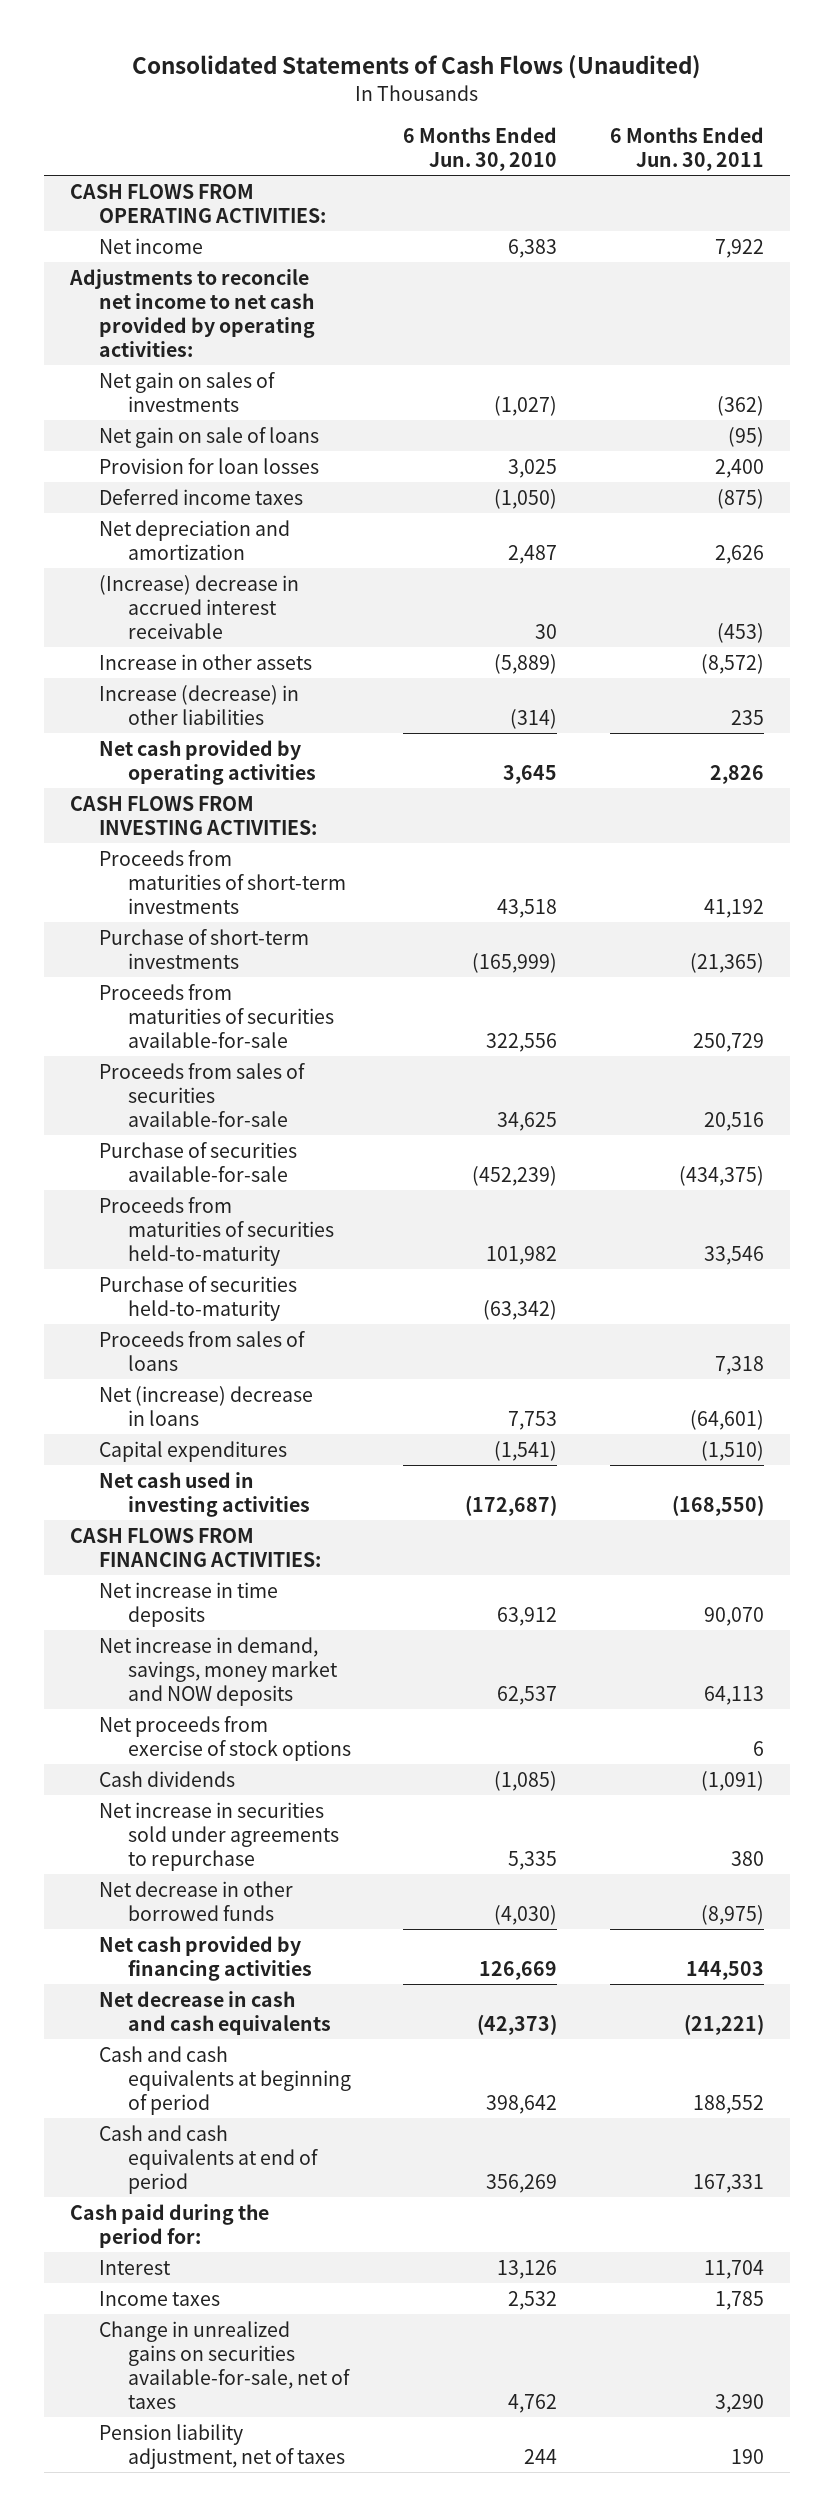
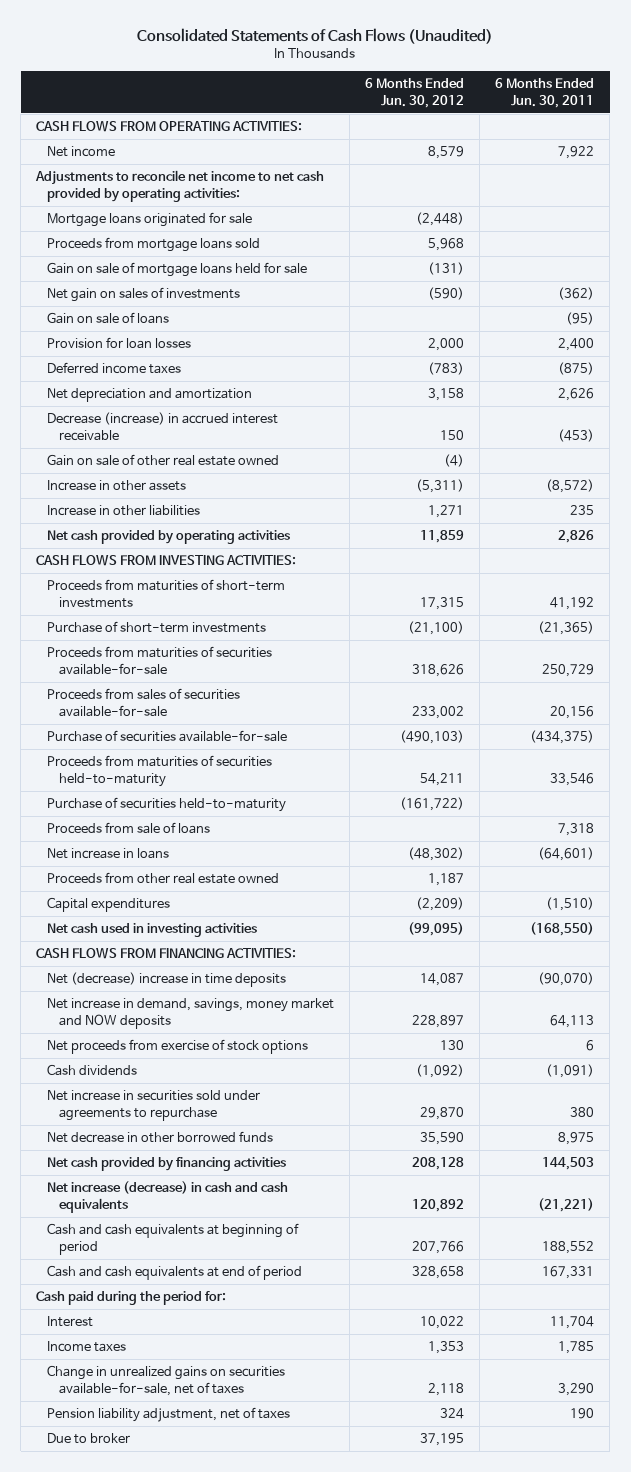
- | 6 Months Ended Jun. 30, 2010 | 6 Months Ended Jun. 30, 2011
+ | 6 Months Ended Jun. 30, 2012 | 6 Months Ended Jun. 30, 2011
+ Mortgage loans originated for sale | (2,448) |
+ Proceeds from mortgage loans sold | 5,968 |
+ Gain on sale of mortgage loans held for sale | (131) |
- Net gain on sale of loans | | (95)
+ Gain on sale of loans | | (95)
- (Increase) decrease in accrued interest receivable | 30 | (453)
+ Decrease (increase) in accrued interest receivable | 150 | (453)
+ Gain on sale of other real estate owned | (4) |
- Increase (decrease) in other liabilities | (314) | 235
+ Increase in other liabilities | 1,271 | 235
- Proceeds from sales of securities available-for-sale | 34,625 | 20,516
+ Proceeds from sales of securities available-for-sale | 233,002 | 20,156
- Proceeds from sales of loans | | 7,318
- Net (increase) decrease in loans | 7,753 | (64,601)
+ Proceeds from sale of loans | | 7,318
+ Net increase in loans | (48,302) | (64,601)
+ Proceeds from other real estate owned | 1,187 |
- Net increase in time deposits | 63,912 | 90,070
+ Net (decrease) increase in time deposits | 14,087 | (90,070)
- Net decrease in other borrowed funds | (4,030) | (8,975)
+ Net decrease in other borrowed funds | 35,590 | 8,975
- Net decrease in cash and cash equivalents | (42,373) | (21,221)
+ Net increase (decrease) in cash and cash equivalents | 120,892 | (21,221)
+ Due to broker | 37,195 |

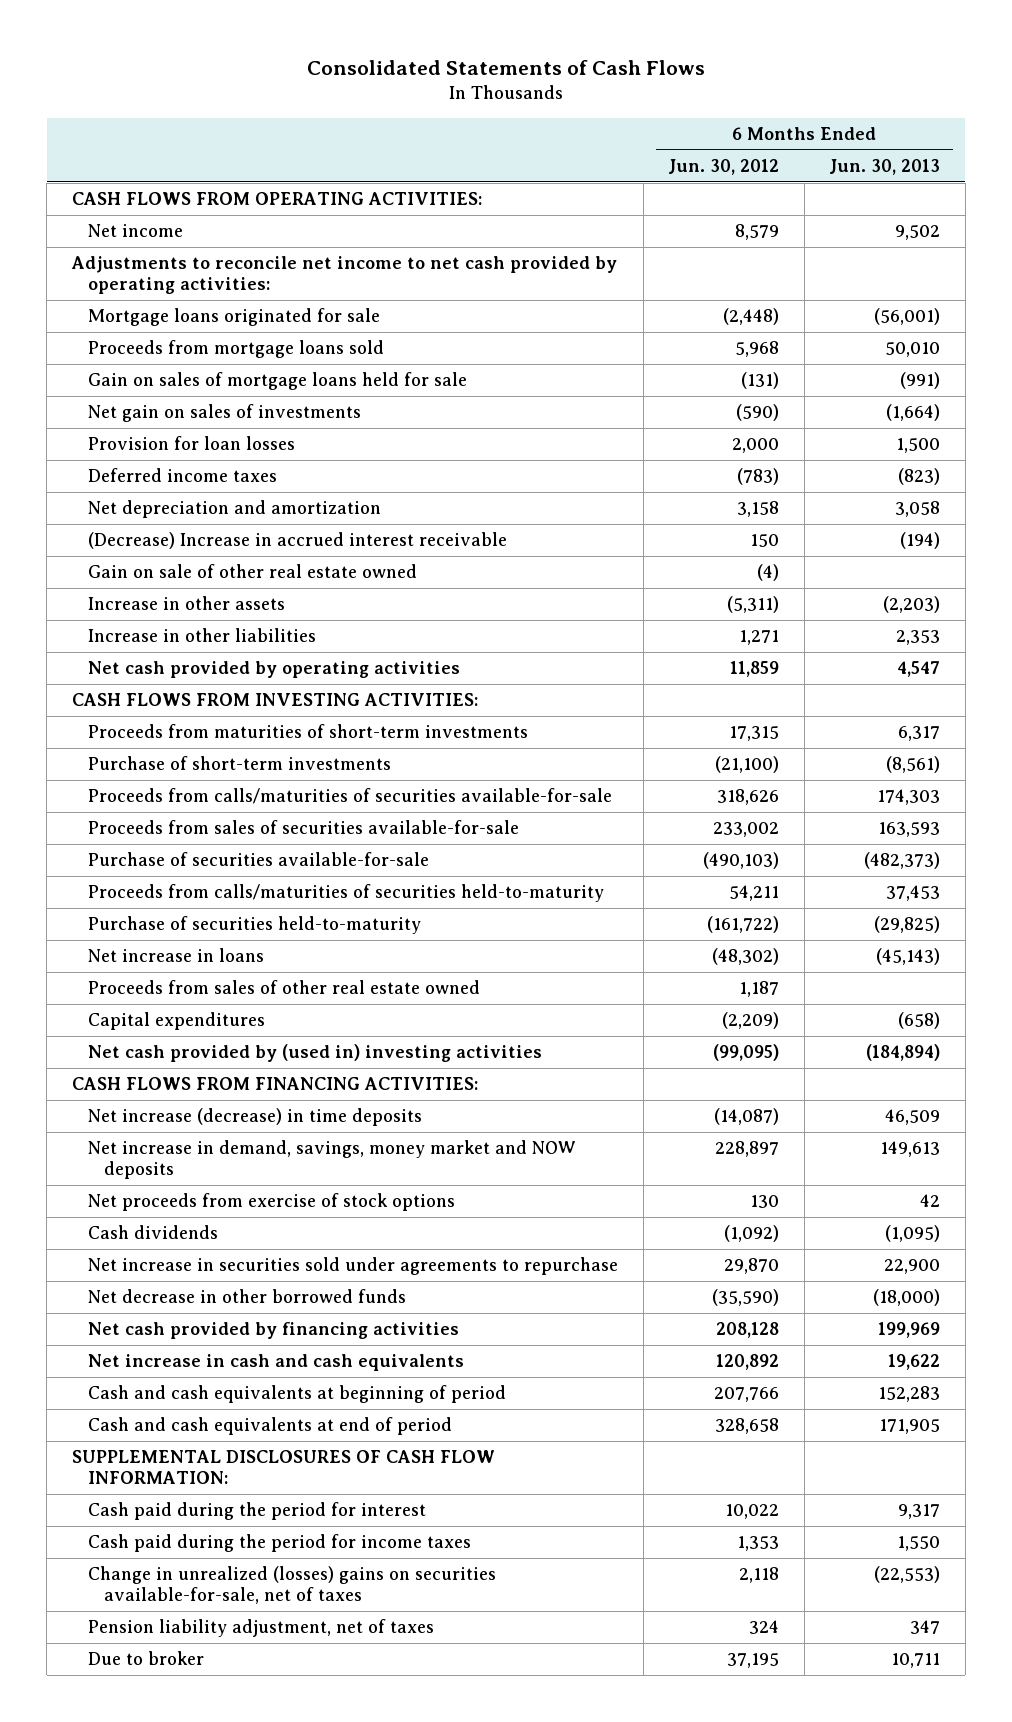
- Consolidated Statements of Cash Flows (Unaudited)
+ Consolidated Statements of Cash Flows
- | 6 Months Ended Jun. 30, 2012 | 6 Months Ended Jun. 30, 2011
+ | 6 Months Ended Jun. 30, 2012 | 6 Months Ended Jun. 30, 2013
- Gain on sale of mortgage loans held for sale | (131) |
+ Gain on sales of mortgage loans held for sale | (131) | (991)
- Gain on sale of loans | | (95)
- Decrease (increase) in accrued interest receivable | 150 | (453)
+ (Decrease) Increase in accrued interest receivable | 150 | (194)
- Proceeds from maturities of securities available-for-sale | 318,626 | 250,729
+ Proceeds from calls/maturities of securities available-for-sale | 318,626 | 174,303
- Proceeds from maturities of securities held-to-maturity | 54,211 | 33,546
+ Proceeds from calls/maturities of securities held-to-maturity | 54,211 | 37,453
- Proceeds from sale of loans | | 7,318
- Proceeds from other real estate owned | 1,187 |
+ Proceeds from sales of other real estate owned | 1,187 |
- Net cash used in investing activities | (99,095) | (168,550)
+ Net cash provided by (used in) investing activities | (99,095) | (184,894)
- Net (decrease) increase in time deposits | 14,087 | (90,070)
+ Net increase (decrease) in time deposits | (14,087) | 46,509
- Net decrease in other borrowed funds | 35,590 | 8,975
+ Net decrease in other borrowed funds | (35,590) | (18,000)
- Net increase (decrease) in cash and cash equivalents | 120,892 | (21,221)
+ Net increase in cash and cash equivalents | 120,892 | 19,622
- Cash paid during the period for:
- Interest | 10,022 | 11,704
- Income taxes | 1,353 | 1,785
- Change in unrealized gains on securities available-for-sale, net of taxes | 2,118 | 3,290
+ SUPPLEMENTAL DISCLOSURES OF CASH FLOW INFORMATION:
+ Cash paid during the period for interest | 10,022 | 9,317
+ Cash paid during the period for income taxes | 1,353 | 1,550
+ Change in unrealized (losses) gains on securities available-for-sale, net of taxes | 2,118 | (22,553)

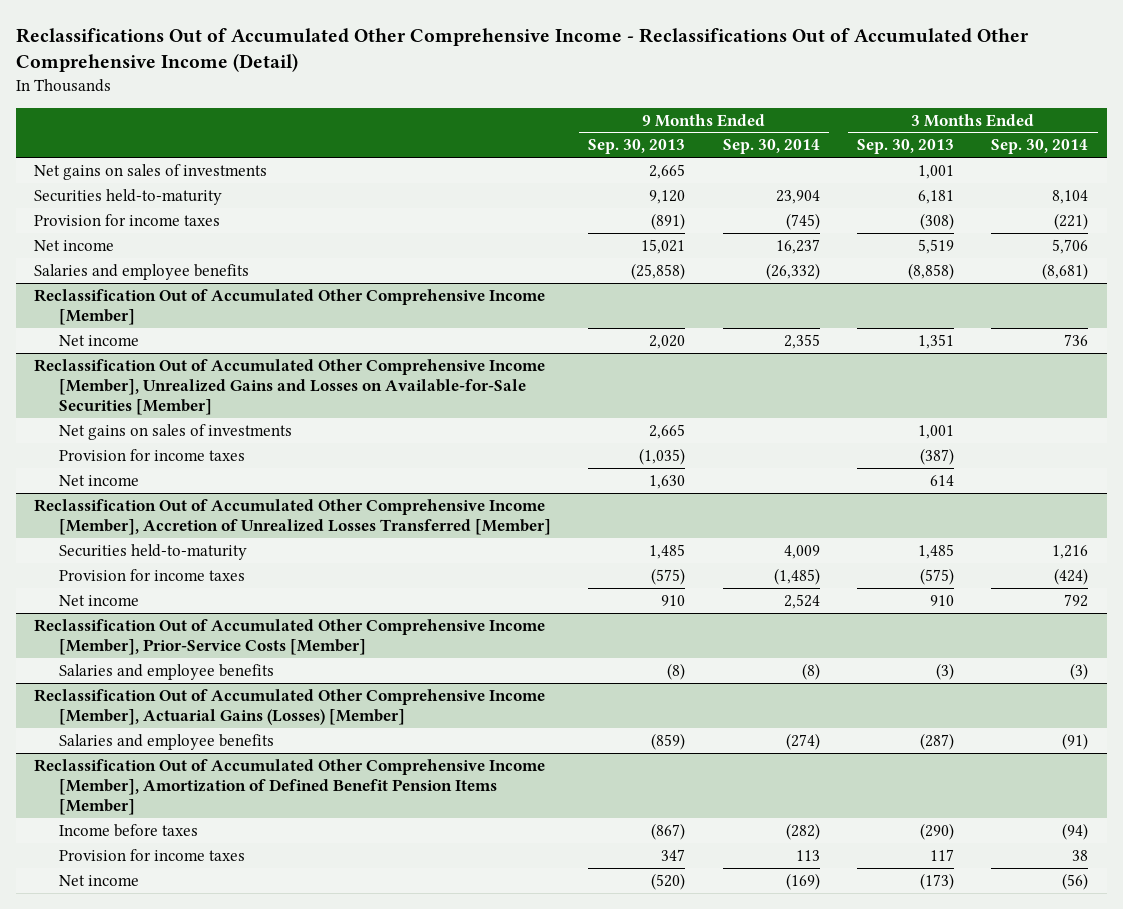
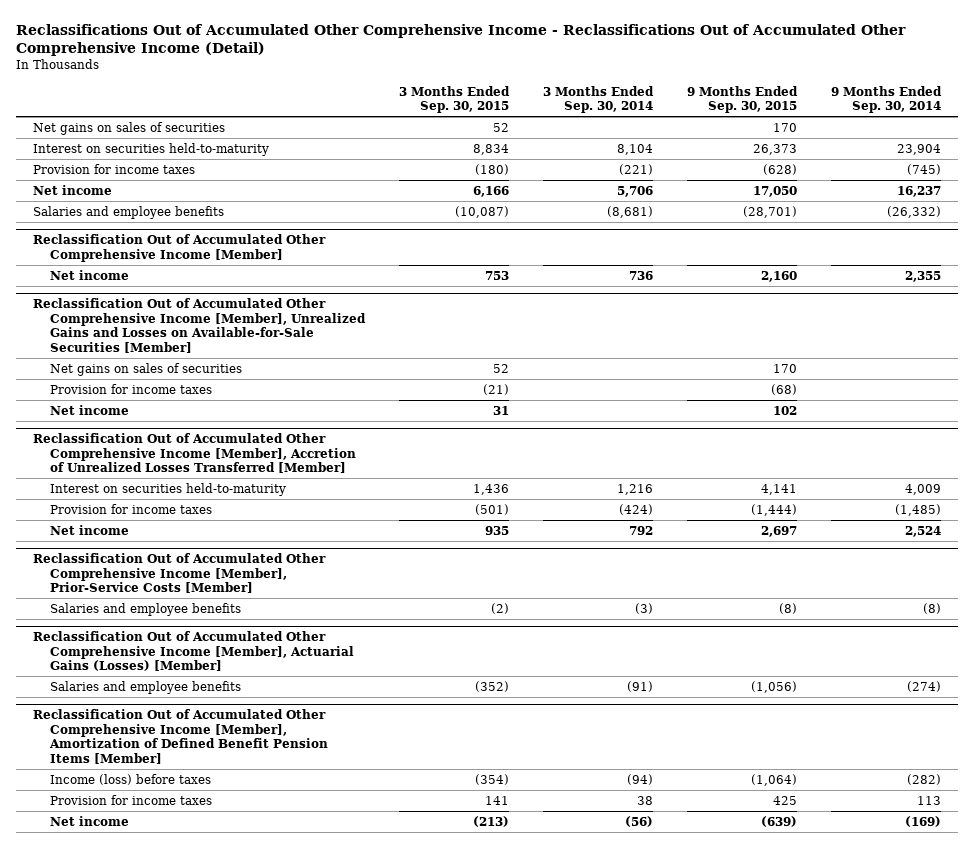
- | 9 Months Ended Sep. 30, 2013 | 9 Months Ended Sep. 30, 2014 | 3 Months Ended Sep. 30, 2013 | 3 Months Ended Sep. 30, 2014
+ | 3 Months Ended Sep. 30, 2015 | 3 Months Ended Sep. 30, 2014 | 9 Months Ended Sep. 30, 2015 | 9 Months Ended Sep. 30, 2014
- Net gains on sales of investments | 2,665 | | 1,001 |
- Securities held-to-maturity | 9,120 | 23,904 | 6,181 | 8,104
+ Net gains on sales of securities | 52 | | 170 |
+ Interest on securities held-to-maturity | 8,834 | 8,104 | 26,373 | 23,904
@ Reclassification Out of Accumulated Other Comprehensive Income [Member], Unrealized Gains and Losses on Available-for-Sale Securities [Member]
- Net gains on sales of investments | 2,665 | | 1,001 |
+ Net gains on sales of securities | 52 | | 170 |
@ Reclassification Out of Accumulated Other Comprehensive Income [Member], Accretion of Unrealized Losses Transferred [Member]
- Securities held-to-maturity | 1,485 | 4,009 | 1,485 | 1,216
+ Interest on securities held-to-maturity | 1,436 | 1,216 | 4,141 | 4,009
@ Reclassification Out of Accumulated Other Comprehensive Income [Member], Amortization of Defined Benefit Pension Items [Member]
- Income before taxes | (867) | (282) | (290) | (94)
+ Income (loss) before taxes | (354) | (94) | (1,064) | (282)

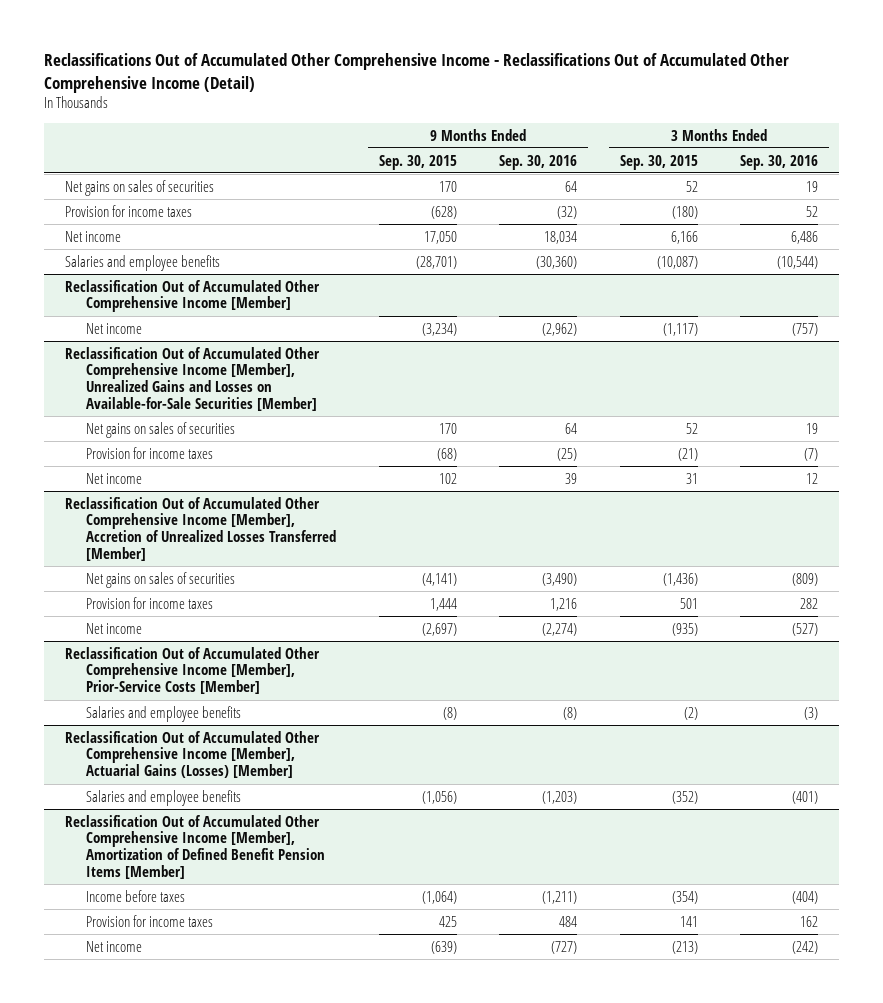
- | 3 Months Ended Sep. 30, 2015 | 3 Months Ended Sep. 30, 2014 | 9 Months Ended Sep. 30, 2015 | 9 Months Ended Sep. 30, 2014
+ | 9 Months Ended Sep. 30, 2015 | 9 Months Ended Sep. 30, 2016 | 3 Months Ended Sep. 30, 2015 | 3 Months Ended Sep. 30, 2016
- Interest on securities held-to-maturity | 8,834 | 8,104 | 26,373 | 23,904
@ Reclassification Out of Accumulated Other Comprehensive Income [Member]
- Net income | 753 | 736 | 2,160 | 2,355
+ Net income | (3,234) | (2,962) | (1,117) | (757)
@ Reclassification Out of Accumulated Other Comprehensive Income [Member], Accretion of Unrealized Losses Transferred [Member]
- Interest on securities held-to-maturity | 1,436 | 1,216 | 4,141 | 4,009
- Provision for income taxes | (501) | (424) | (1,444) | (1,485)
- Net income | 935 | 792 | 2,697 | 2,524
+ Net gains on sales of securities | (4,141) | (3,490) | (1,436) | (809)
+ Provision for income taxes | 1,444 | 1,216 | 501 | 282
+ Net income | (2,697) | (2,274) | (935) | (527)
@ Reclassification Out of Accumulated Other Comprehensive Income [Member], Amortization of Defined Benefit Pension Items [Member]
- Income (loss) before taxes | (354) | (94) | (1,064) | (282)
+ Income before taxes | (1,064) | (1,211) | (354) | (404)

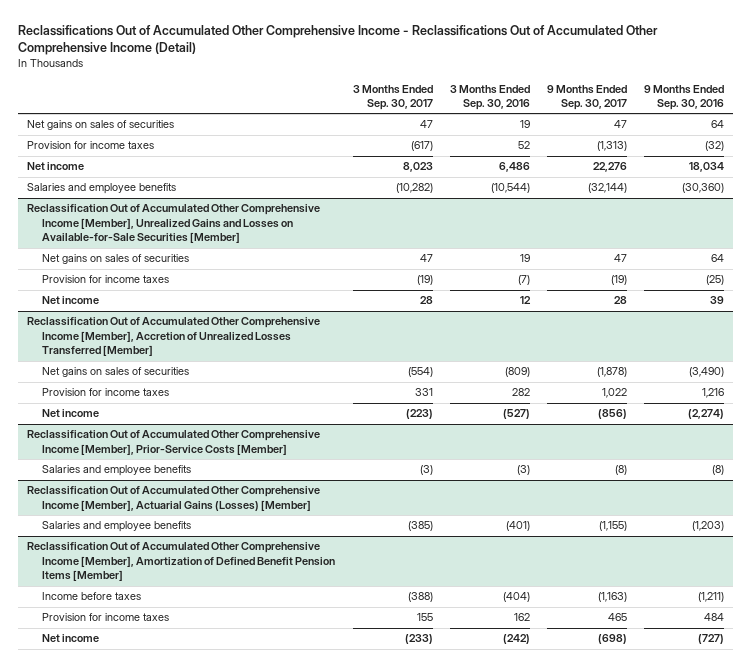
- | 9 Months Ended Sep. 30, 2015 | 9 Months Ended Sep. 30, 2016 | 3 Months Ended Sep. 30, 2015 | 3 Months Ended Sep. 30, 2016
+ | 3 Months Ended Sep. 30, 2017 | 3 Months Ended Sep. 30, 2016 | 9 Months Ended Sep. 30, 2017 | 9 Months Ended Sep. 30, 2016
- Reclassification Out of Accumulated Other Comprehensive Income [Member]
- Net income | (3,234) | (2,962) | (1,117) | (757)

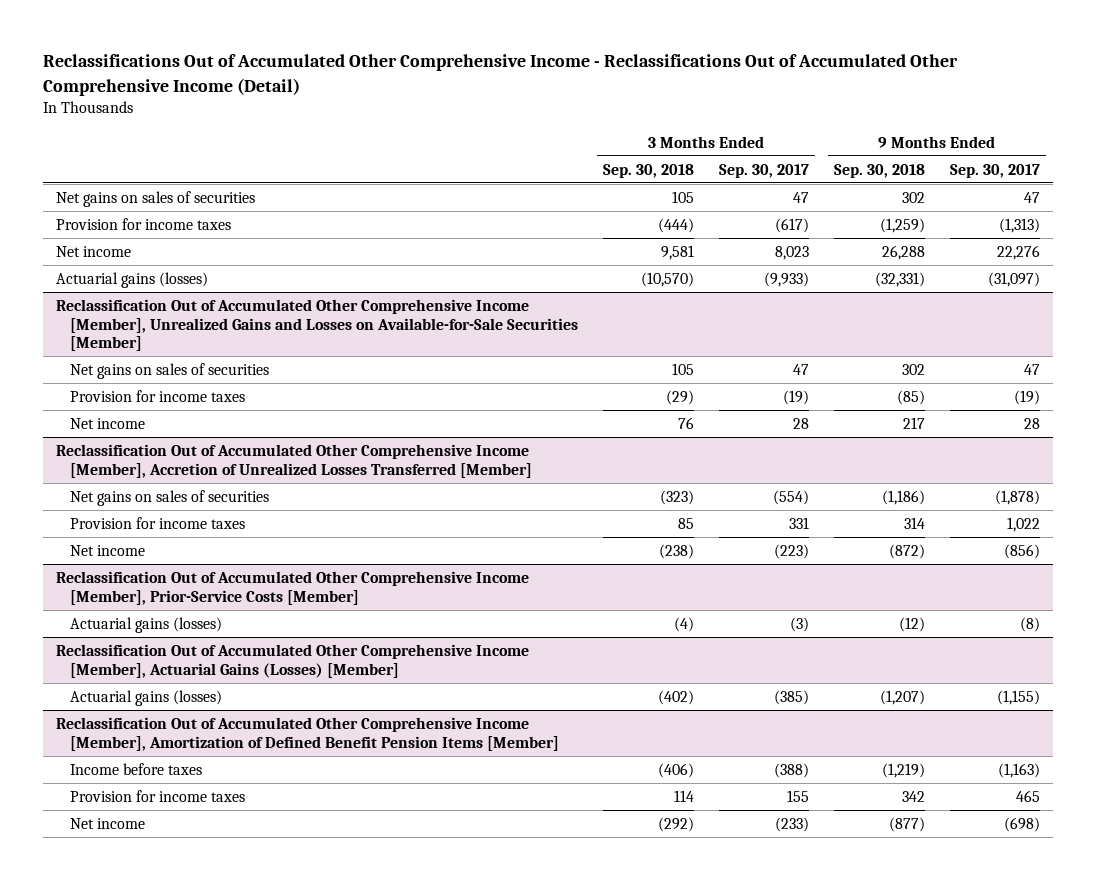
- | 3 Months Ended Sep. 30, 2017 | 3 Months Ended Sep. 30, 2016 | 9 Months Ended Sep. 30, 2017 | 9 Months Ended Sep. 30, 2016
+ | 3 Months Ended Sep. 30, 2018 | 3 Months Ended Sep. 30, 2017 | 9 Months Ended Sep. 30, 2018 | 9 Months Ended Sep. 30, 2017
- Salaries and employee benefits | (10,282) | (10,544) | (32,144) | (30,360)
+ Actuarial gains (losses) | (10,570) | (9,933) | (32,331) | (31,097)
@ Reclassification Out of Accumulated Other Comprehensive Income [Member], Prior-Service Costs [Member]
- Salaries and employee benefits | (3) | (3) | (8) | (8)
+ Actuarial gains (losses) | (4) | (3) | (12) | (8)
@ Reclassification Out of Accumulated Other Comprehensive Income [Member], Actuarial Gains (Losses) [Member]
- Salaries and employee benefits | (385) | (401) | (1,155) | (1,203)
+ Actuarial gains (losses) | (402) | (385) | (1,207) | (1,155)

